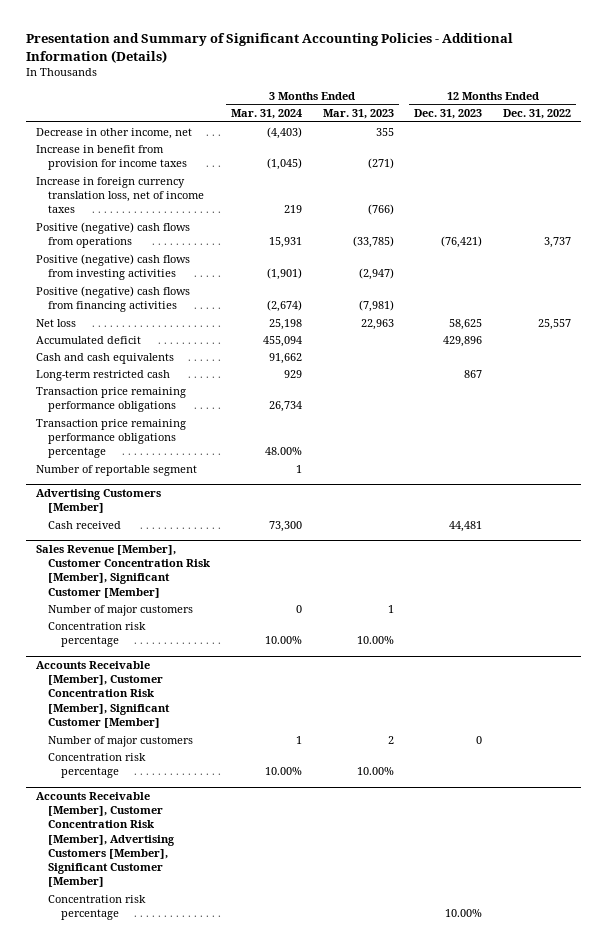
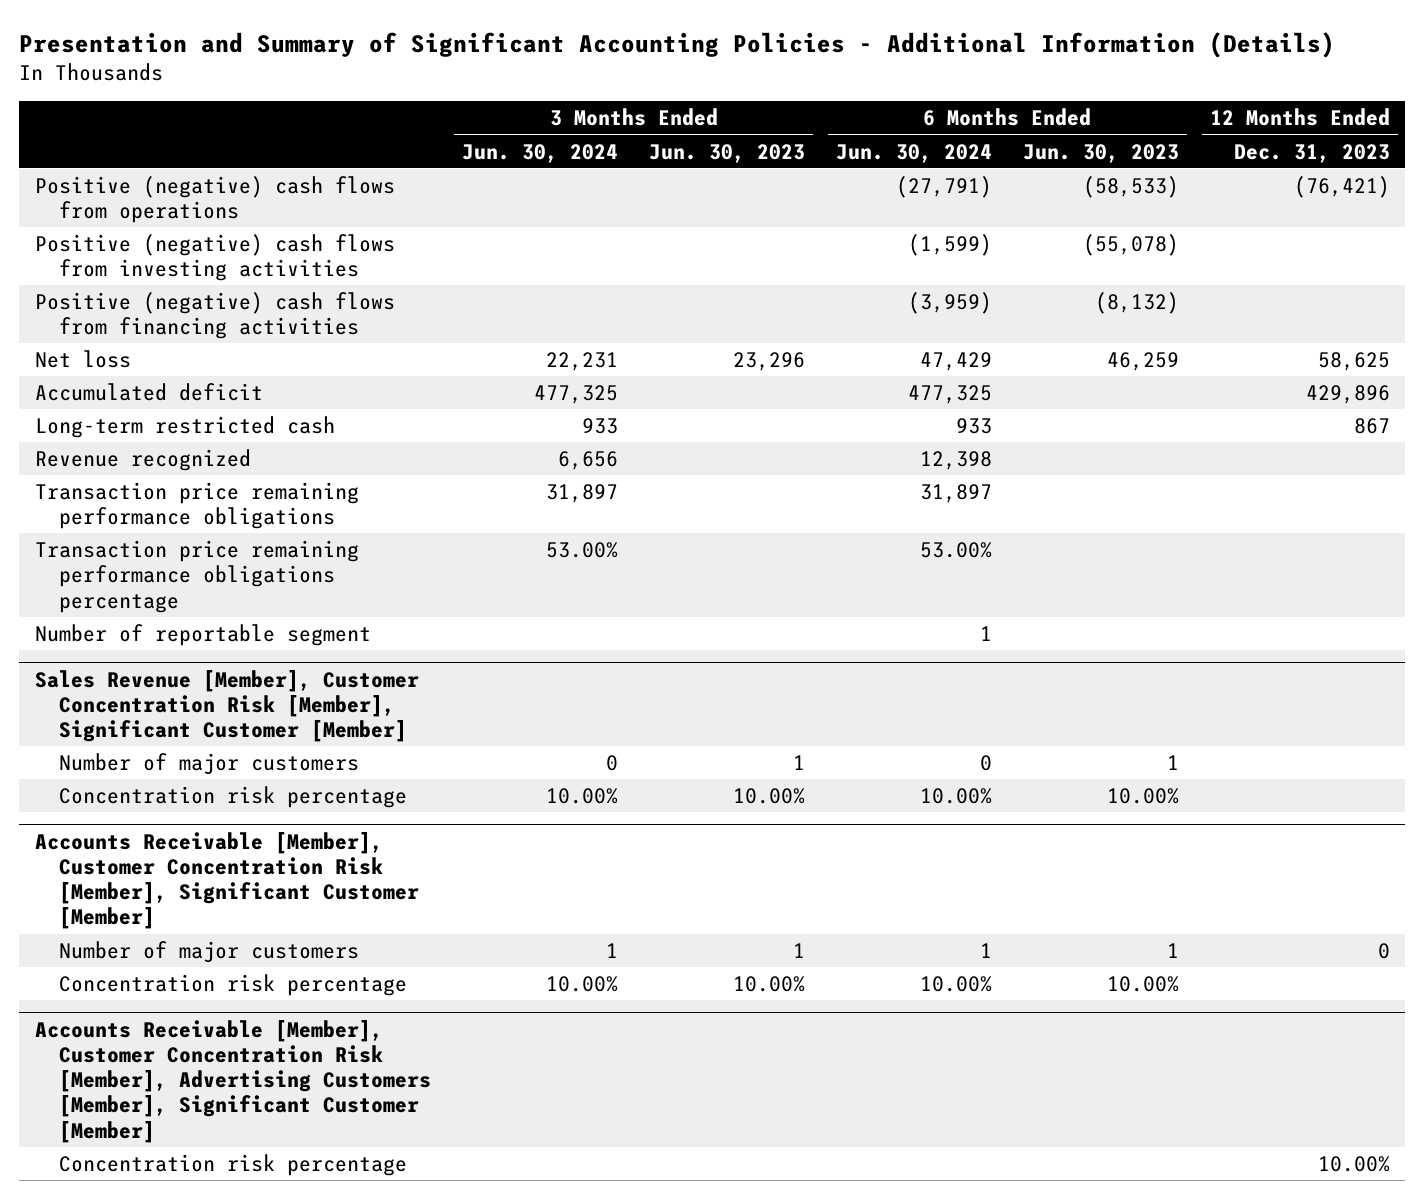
- | 3 Months Ended Mar. 31, 2024 | 3 Months Ended Mar. 31, 2023 | 12 Months Ended Dec. 31, 2023 | 12 Months Ended Dec. 31, 2022
+ | 3 Months Ended Jun. 30, 2024 | 3 Months Ended Jun. 30, 2023 | 6 Months Ended Jun. 30, 2024 | 6 Months Ended Jun. 30, 2023 | 12 Months Ended Dec. 31, 2023
- Decrease in other income, net | (4,403) | 355 | |
- Increase in benefit from provision for income taxes | (1,045) | (271) | |
- Increase in foreign currency translation loss, net of income taxes | 219 | (766) | |
- Cash and cash equivalents | 91,662 | | |
+ Revenue recognized | 6,656 | | 12,398 | |
- Advertising Customers [Member]
- Cash received | 73,300 | | 44,481 |

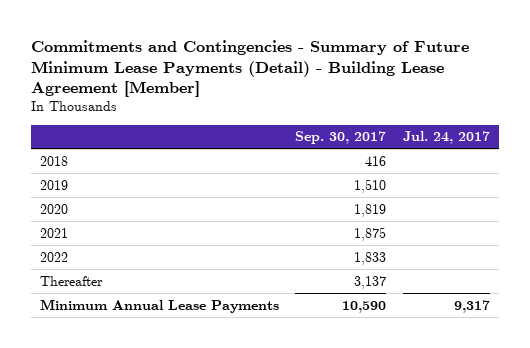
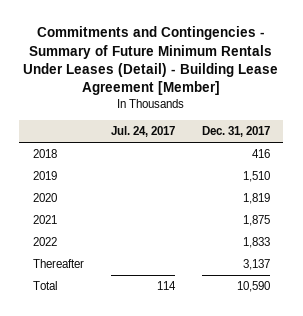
- Commitments and Contingencies - Summary of Future Minimum Lease Payments (Detail) - Building Lease Agreement [Member]
+ Commitments and Contingencies - Summary of Future Minimum Rentals Under Leases (Detail) - Building Lease Agreement [Member]
- | Sep. 30, 2017 | Jul. 24, 2017
+ | Jul. 24, 2017 | Dec. 31, 2017
- Minimum Annual Lease Payments | 10,590 | 9,317
+ Total | 114 | 10,590

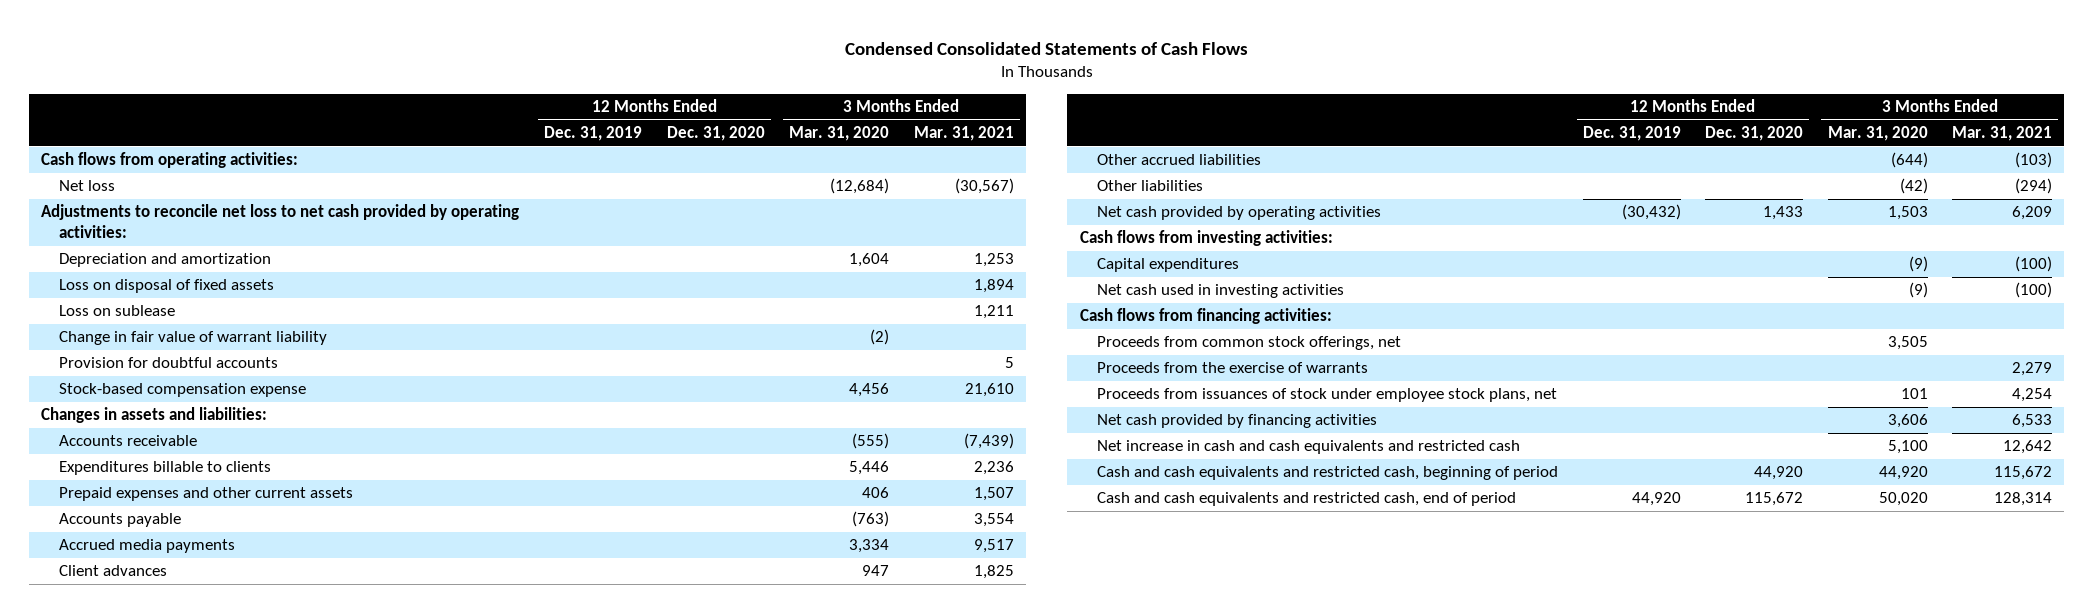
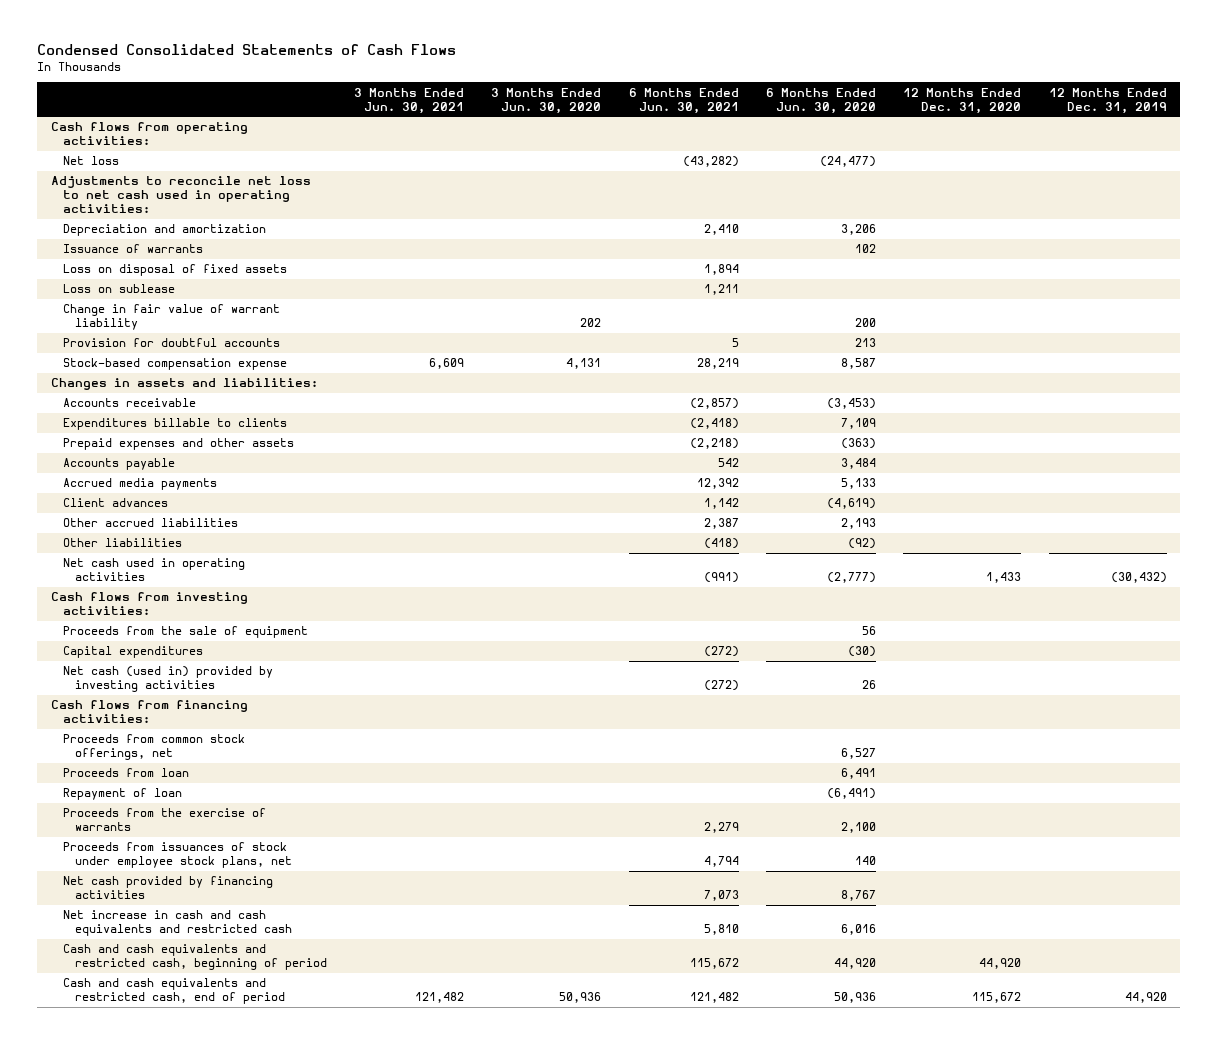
- | 12 Months Ended Dec. 31, 2019 | 12 Months Ended Dec. 31, 2020 | 3 Months Ended Mar. 31, 2020 | 3 Months Ended Mar. 31, 2021
+ | 3 Months Ended Jun. 30, 2021 | 3 Months Ended Jun. 30, 2020 | 6 Months Ended Jun. 30, 2021 | 6 Months Ended Jun. 30, 2020 | 12 Months Ended Dec. 31, 2020 | 12 Months Ended Dec. 31, 2019
- Adjustments to reconcile net loss to net cash provided by operating activities:
+ Adjustments to reconcile net loss to net cash used in operating activities:
+ Issuance of warrants | | | | 102 | |
- Prepaid expenses and other current assets | | | 406 | 1,507
+ Prepaid expenses and other assets | | | (2,218) | (363) | |
- Net cash provided by operating activities | (30,432) | 1,433 | 1,503 | 6,209
+ Net cash used in operating activities | | | (991) | (2,777) | 1,433 | (30,432)
+ Proceeds from the sale of equipment | | | | 56 | |
- Net cash used in investing activities | | | (9) | (100)
+ Net cash (used in) provided by investing activities | | | (272) | 26 | |
+ Proceeds from loan | | | | 6,491 | |
+ Repayment of loan | | | | (6,491) | |

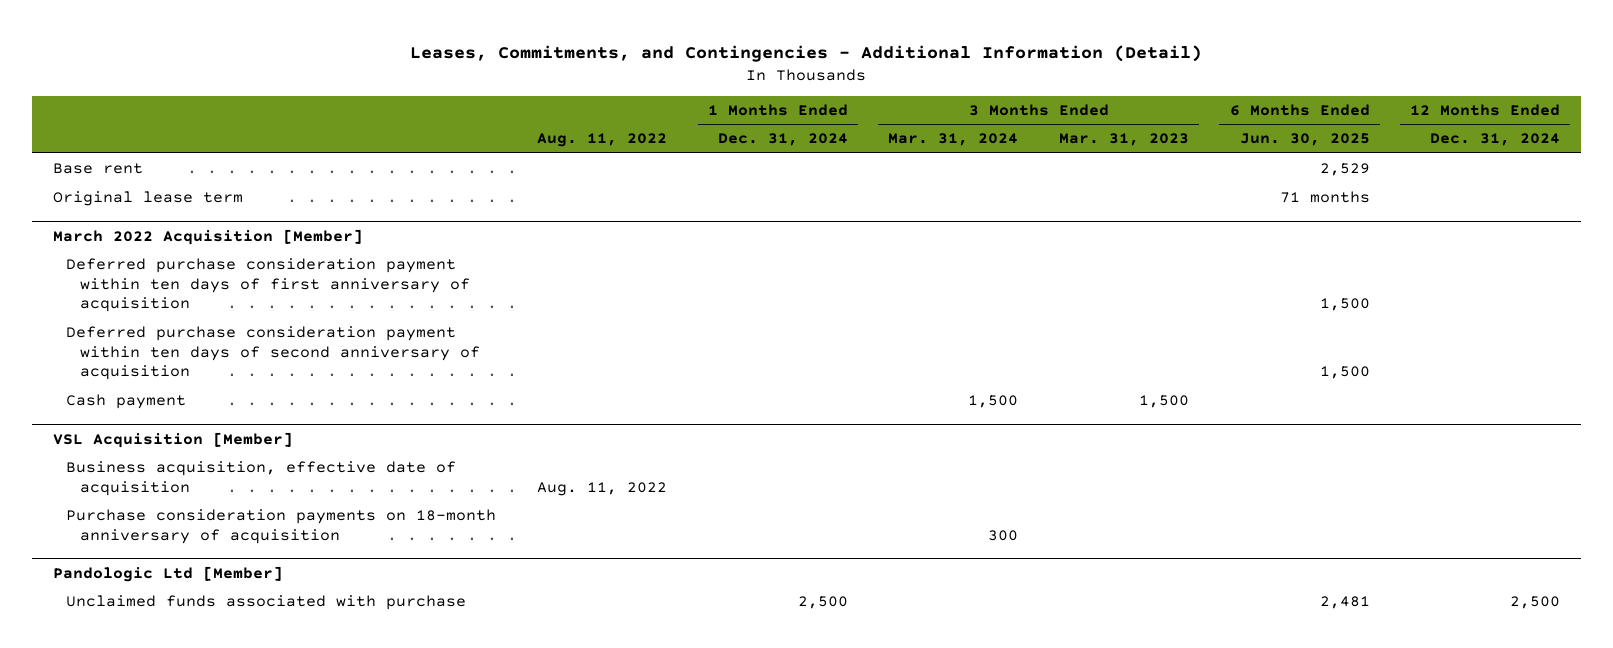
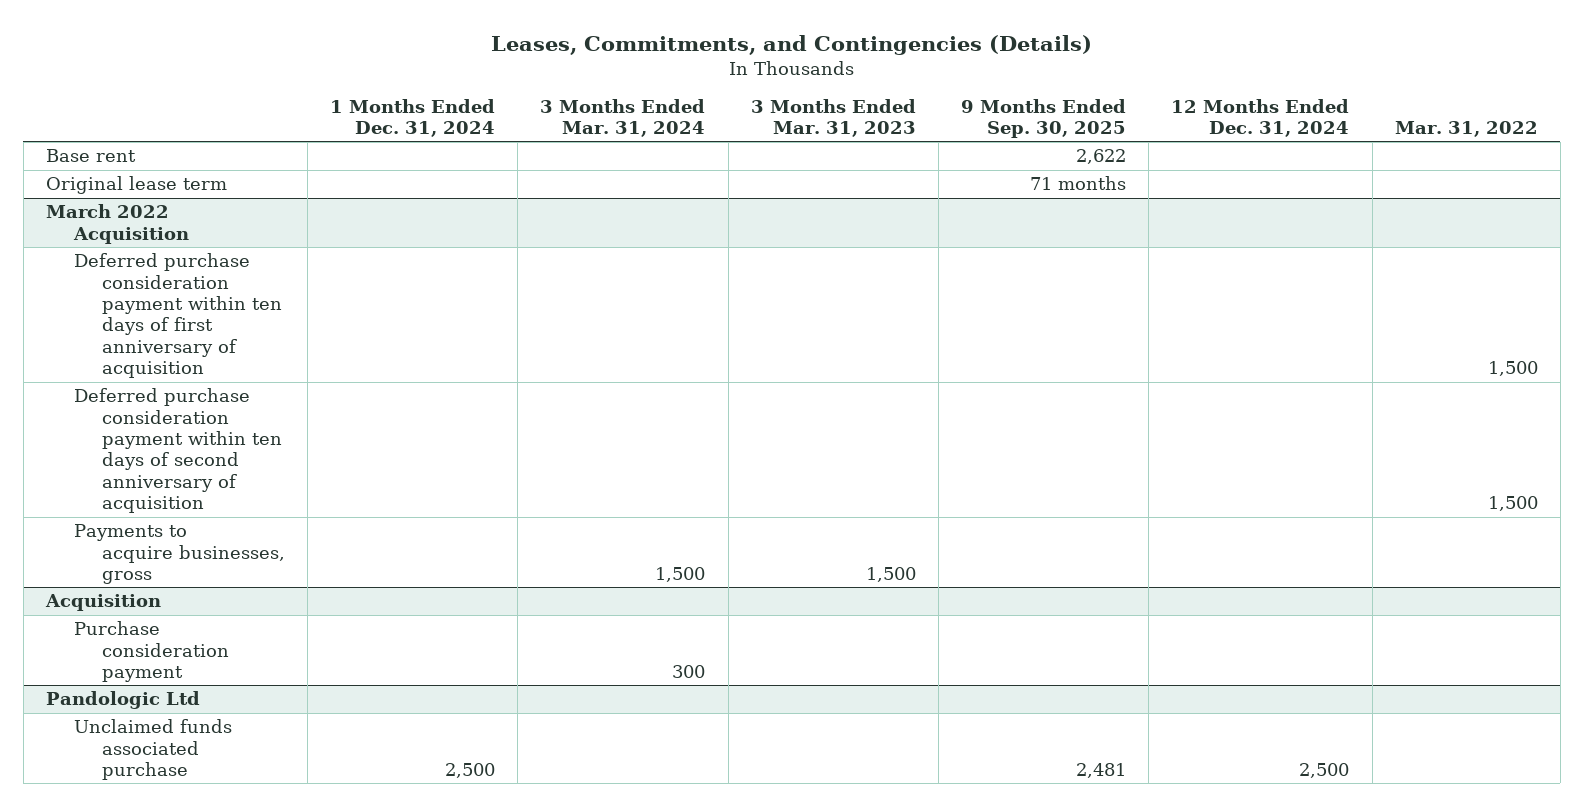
- Leases, Commitments, and Contingencies - Additional Information (Detail)
+ Leases, Commitments, and Contingencies (Details)
- | Aug. 11, 2022 | 1 Months Ended Dec. 31, 2024 | 3 Months Ended Mar. 31, 2024 | 3 Months Ended Mar. 31, 2023 | 6 Months Ended Jun. 30, 2025 | 12 Months Ended Dec. 31, 2024
+ | 1 Months Ended Dec. 31, 2024 | 3 Months Ended Mar. 31, 2024 | 3 Months Ended Mar. 31, 2023 | 9 Months Ended Sep. 30, 2025 | 12 Months Ended Dec. 31, 2024 | Mar. 31, 2022
- March 2022 Acquisition [Member]
+ March 2022 Acquisition
- Cash payment | | | 1,500 | 1,500 | |
- VSL Acquisition [Member]
- Business acquisition, effective date of acquisition | Aug. 11, 2022 | | | | |
- Purchase consideration payments on 18-month anniversary of acquisition | | | 300 | | |
- Pandologic Ltd [Member]
- Unclaimed funds associated with purchase | | 2,500 | | | 2,481 | 2,500
+ Payments to acquire businesses, gross | | 1,500 | 1,500 | | |
+ Acquisition
+ Purchase consideration payment | | 300 | | | |
+ Pandologic Ltd
+ Unclaimed funds associated purchase | 2,500 | | | 2,481 | 2,500 |

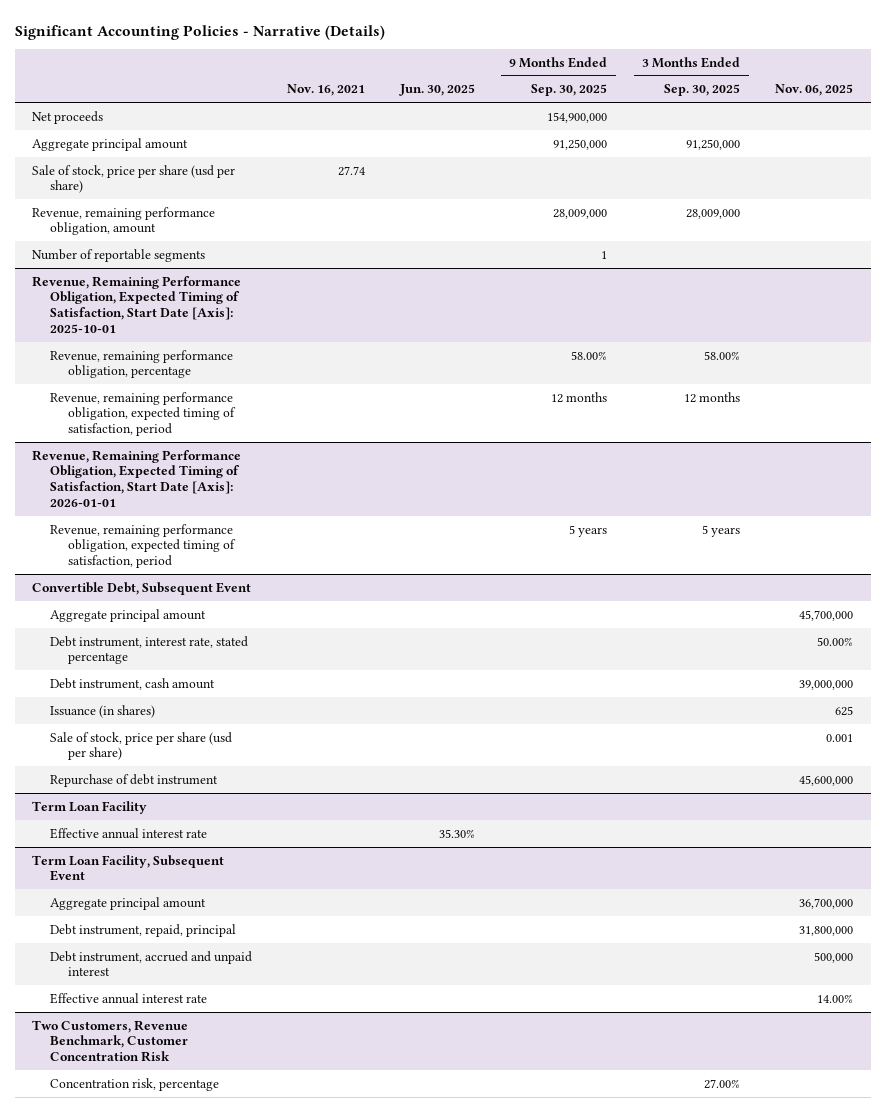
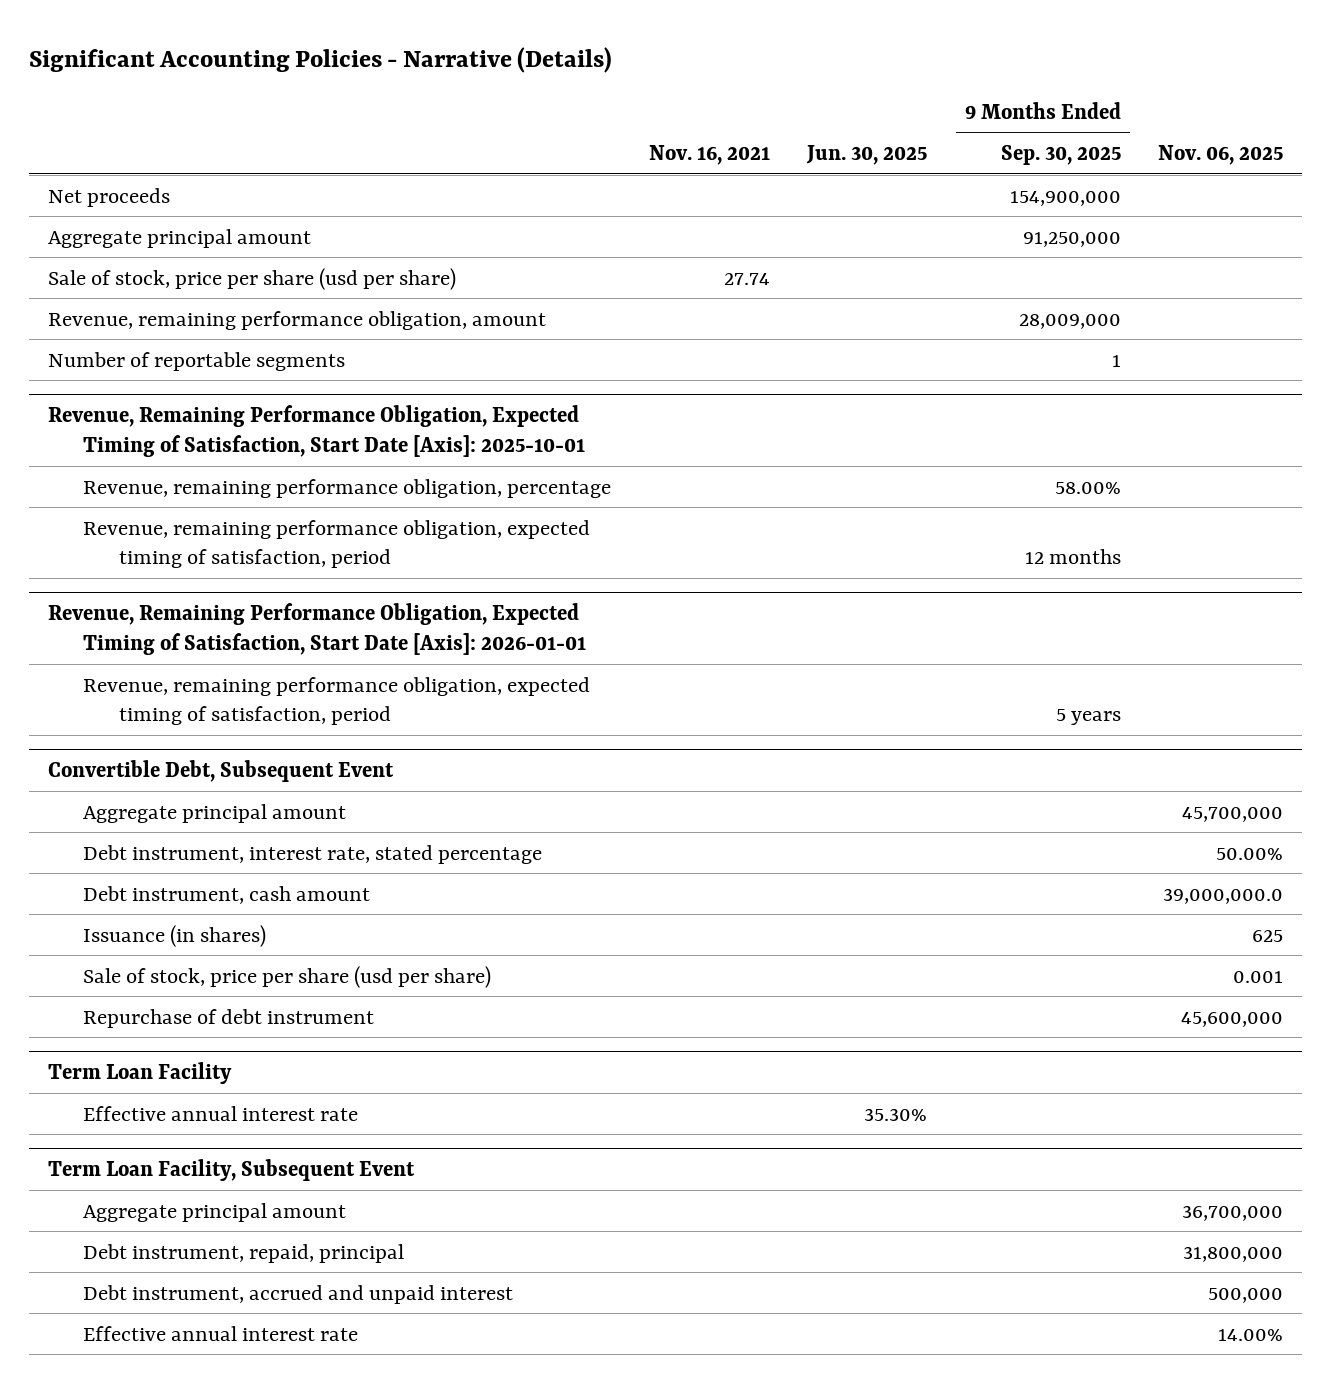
- | Nov. 16, 2021 | Jun. 30, 2025 | 9 Months Ended Sep. 30, 2025 | 3 Months Ended Sep. 30, 2025 | Nov. 06, 2025
+ | Nov. 16, 2021 | Jun. 30, 2025 | 9 Months Ended Sep. 30, 2025 | Nov. 06, 2025
@ Convertible Debt, Subsequent Event
- Debt instrument, cash amount | | | | | 39,000,000
+ Debt instrument, cash amount | | | | 39,000,000.0
- Two Customers, Revenue Benchmark, Customer Concentration Risk
- Concentration risk, percentage | | | | 27.00% |

